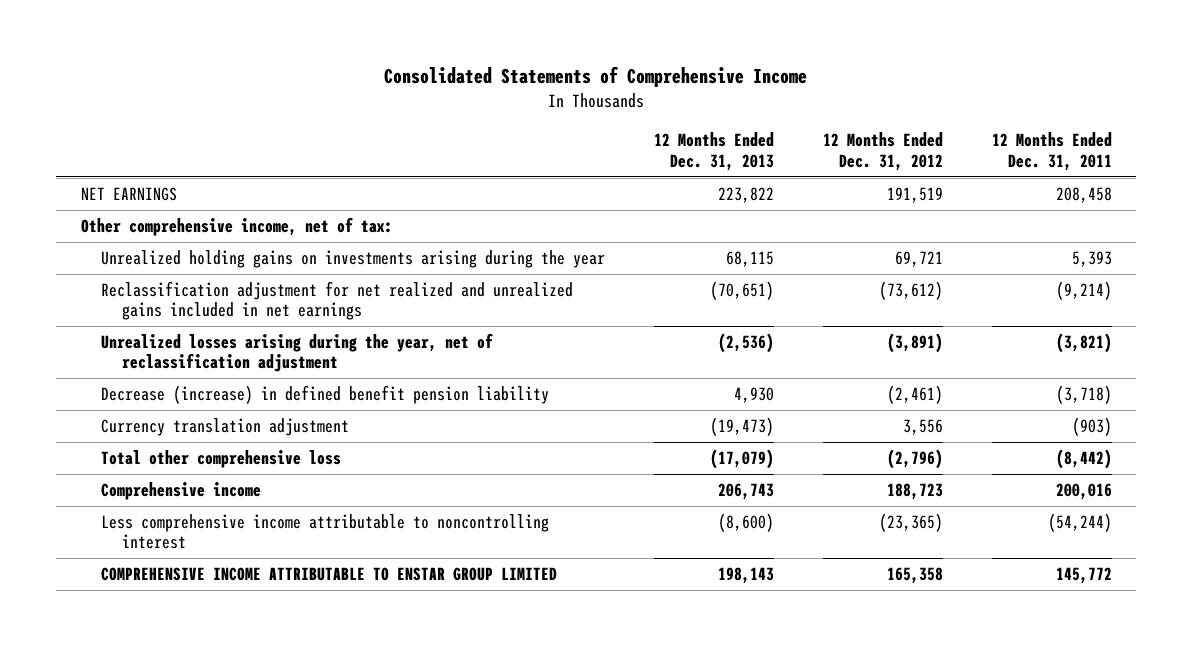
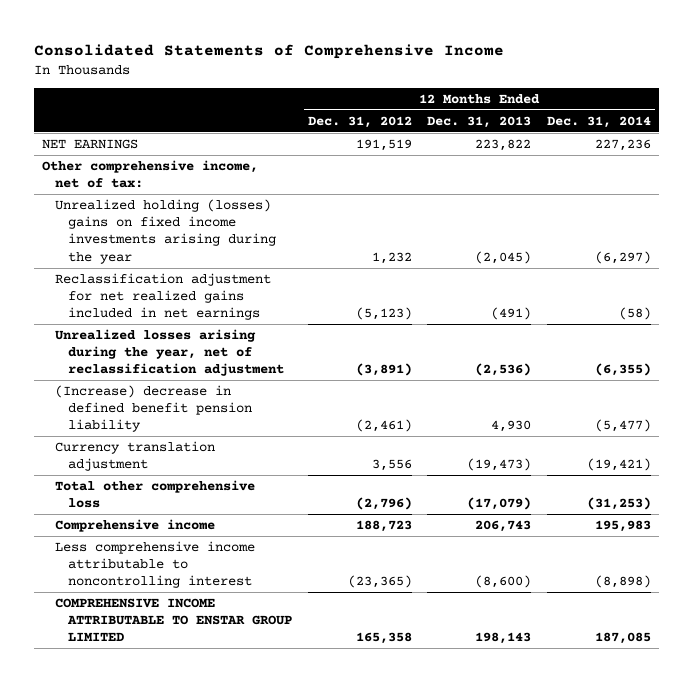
- | 12 Months Ended Dec. 31, 2013 | 12 Months Ended Dec. 31, 2012 | 12 Months Ended Dec. 31, 2011
+ | 12 Months Ended Dec. 31, 2012 | 12 Months Ended Dec. 31, 2013 | 12 Months Ended Dec. 31, 2014
- Unrealized holding gains on investments arising during the year | 68,115 | 69,721 | 5,393
- Reclassification adjustment for net realized and unrealized gains included in net earnings | (70,651) | (73,612) | (9,214)
+ Unrealized holding (losses) gains on fixed income investments arising during the year | 1,232 | (2,045) | (6,297)
+ Reclassification adjustment for net realized gains included in net earnings | (5,123) | (491) | (58)
- Decrease (increase) in defined benefit pension liability | 4,930 | (2,461) | (3,718)
+ (Increase) decrease in defined benefit pension liability | (2,461) | 4,930 | (5,477)

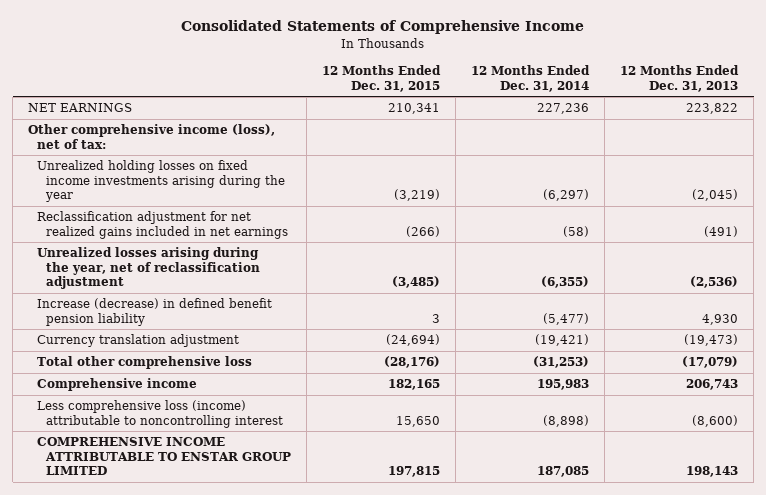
- | 12 Months Ended Dec. 31, 2012 | 12 Months Ended Dec. 31, 2013 | 12 Months Ended Dec. 31, 2014
+ | 12 Months Ended Dec. 31, 2015 | 12 Months Ended Dec. 31, 2014 | 12 Months Ended Dec. 31, 2013
- Other comprehensive income, net of tax:
- Unrealized holding (losses) gains on fixed income investments arising during the year | 1,232 | (2,045) | (6,297)
+ Other comprehensive income (loss), net of tax:
+ Unrealized holding losses on fixed income investments arising during the year | (3,219) | (6,297) | (2,045)
- (Increase) decrease in defined benefit pension liability | (2,461) | 4,930 | (5,477)
+ Increase (decrease) in defined benefit pension liability | 3 | (5,477) | 4,930
- Less comprehensive income attributable to noncontrolling interest | (23,365) | (8,600) | (8,898)
+ Less comprehensive loss (income) attributable to noncontrolling interest | 15,650 | (8,898) | (8,600)

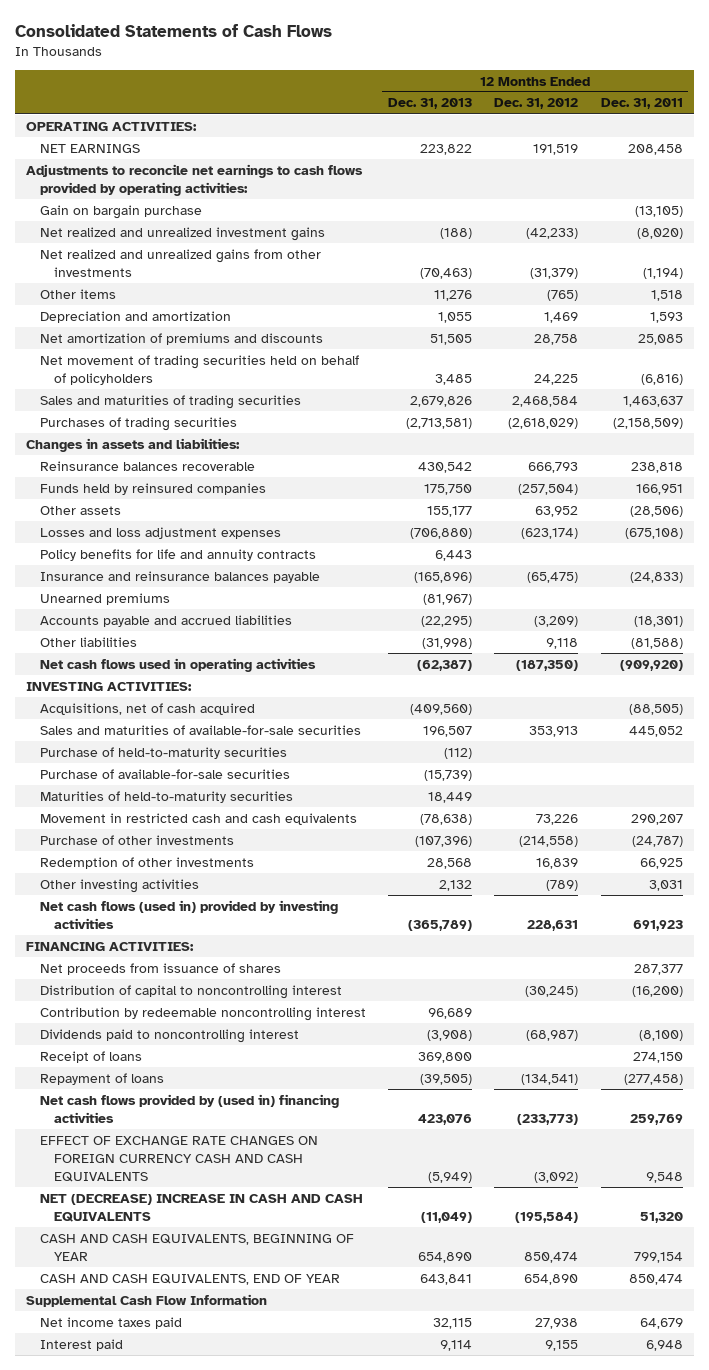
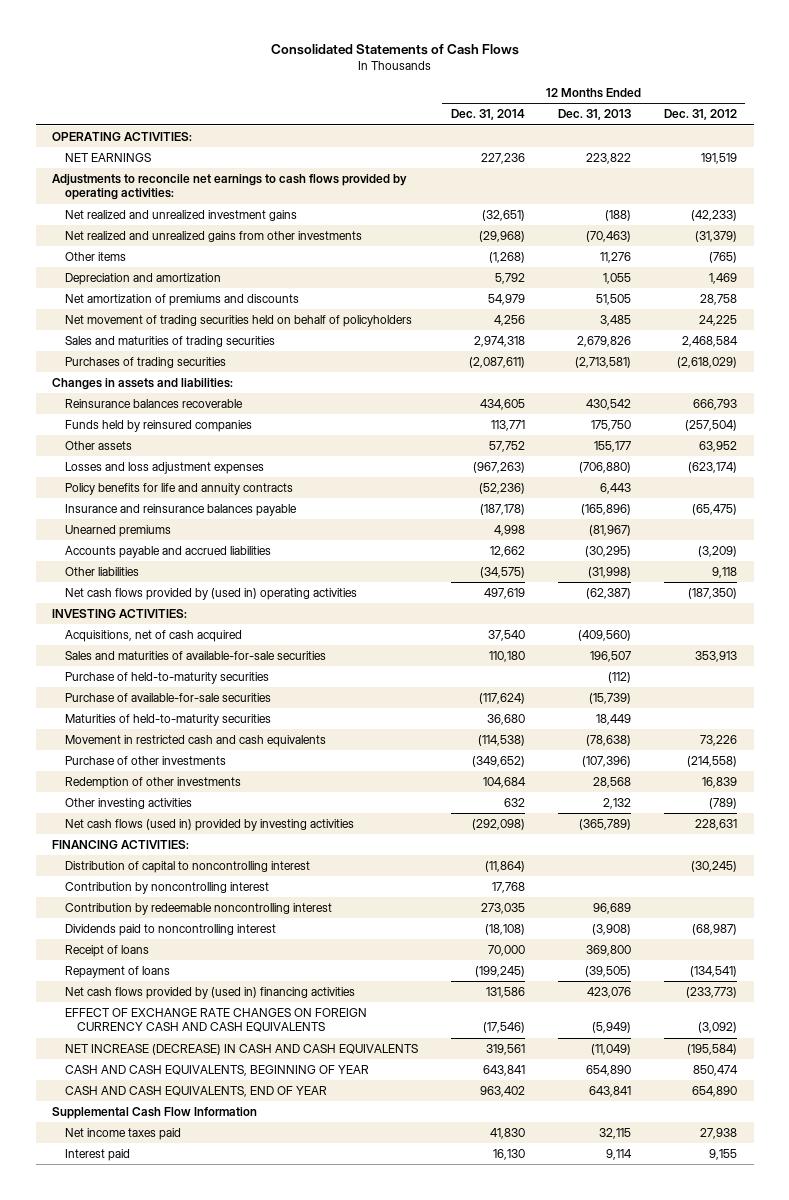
- | 12 Months Ended Dec. 31, 2013 | 12 Months Ended Dec. 31, 2012 | 12 Months Ended Dec. 31, 2011
+ | 12 Months Ended Dec. 31, 2014 | 12 Months Ended Dec. 31, 2013 | 12 Months Ended Dec. 31, 2012
- Gain on bargain purchase | | | (13,105)
- Accounts payable and accrued liabilities | (22,295) | (3,209) | (18,301)
+ Accounts payable and accrued liabilities | 12,662 | (30,295) | (3,209)
- Net cash flows used in operating activities | (62,387) | (187,350) | (909,920)
+ Net cash flows provided by (used in) operating activities | 497,619 | (62,387) | (187,350)
- Net proceeds from issuance of shares | | | 287,377
+ Contribution by noncontrolling interest | 17,768 | |
- NET (DECREASE) INCREASE IN CASH AND CASH EQUIVALENTS | (11,049) | (195,584) | 51,320
+ NET INCREASE (DECREASE) IN CASH AND CASH EQUIVALENTS | 319,561 | (11,049) | (195,584)

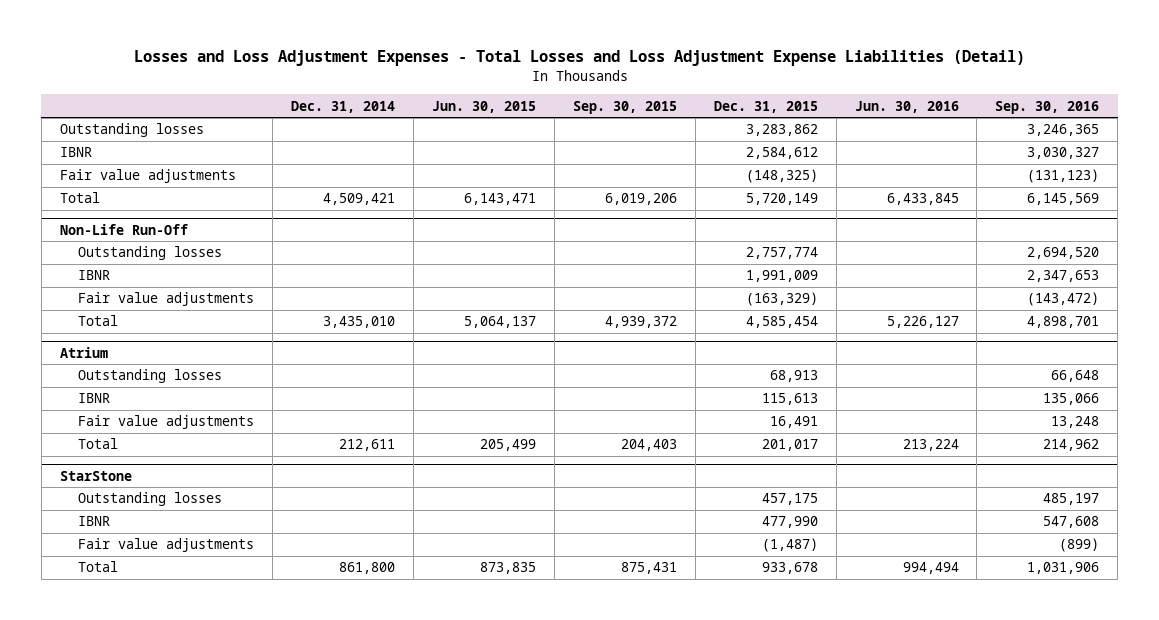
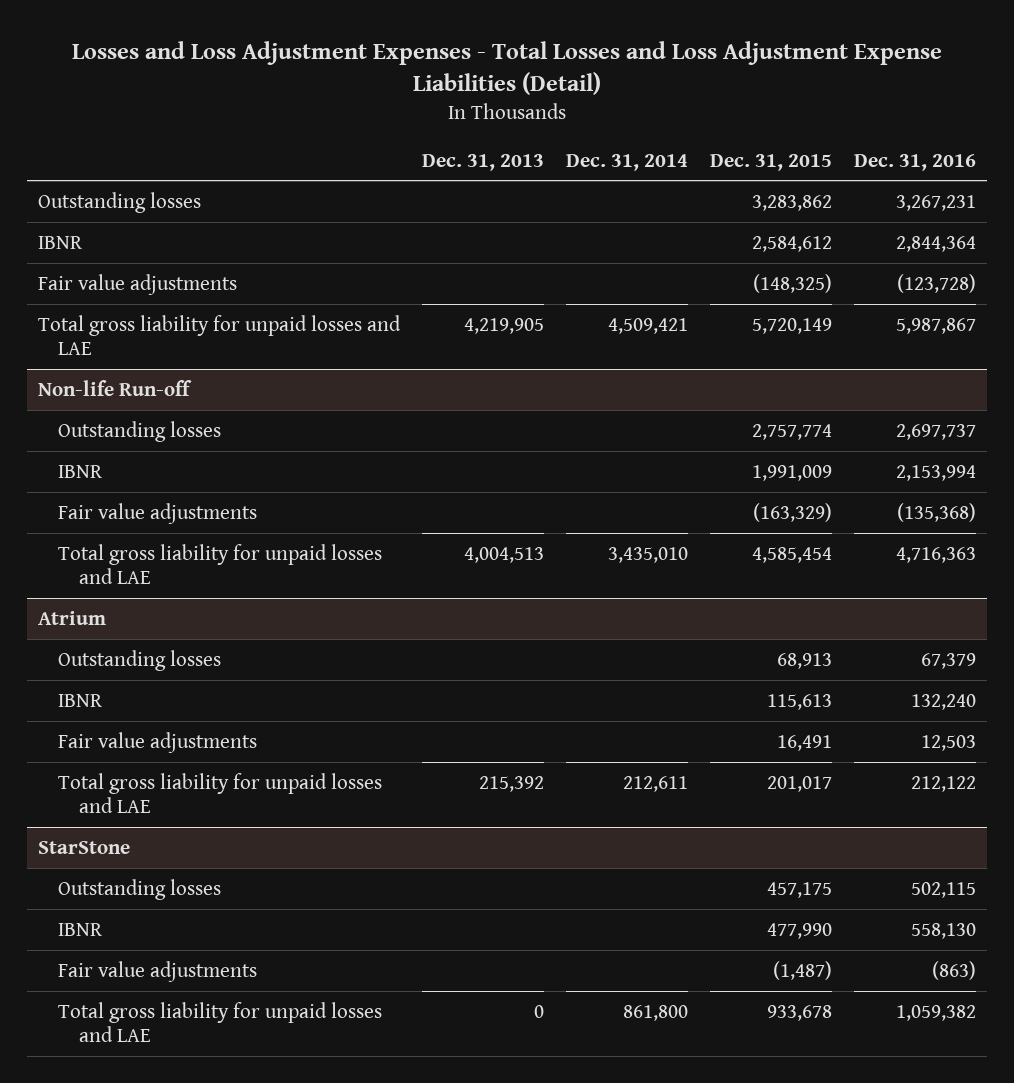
- | Dec. 31, 2014 | Jun. 30, 2015 | Sep. 30, 2015 | Dec. 31, 2015 | Jun. 30, 2016 | Sep. 30, 2016
+ | Dec. 31, 2013 | Dec. 31, 2014 | Dec. 31, 2015 | Dec. 31, 2016
- Total | 4,509,421 | 6,143,471 | 6,019,206 | 5,720,149 | 6,433,845 | 6,145,569
- Non-Life Run-Off
+ Total gross liability for unpaid losses and LAE | 4,219,905 | 4,509,421 | 5,720,149 | 5,987,867
+ Non-life Run-off
- Total | 3,435,010 | 5,064,137 | 4,939,372 | 4,585,454 | 5,226,127 | 4,898,701
+ Total gross liability for unpaid losses and LAE | 4,004,513 | 3,435,010 | 4,585,454 | 4,716,363
@ Atrium
- Total | 212,611 | 205,499 | 204,403 | 201,017 | 213,224 | 214,962
+ Total gross liability for unpaid losses and LAE | 215,392 | 212,611 | 201,017 | 212,122
@ StarStone
- Total | 861,800 | 873,835 | 875,431 | 933,678 | 994,494 | 1,031,906
+ Total gross liability for unpaid losses and LAE | 0 | 861,800 | 933,678 | 1,059,382

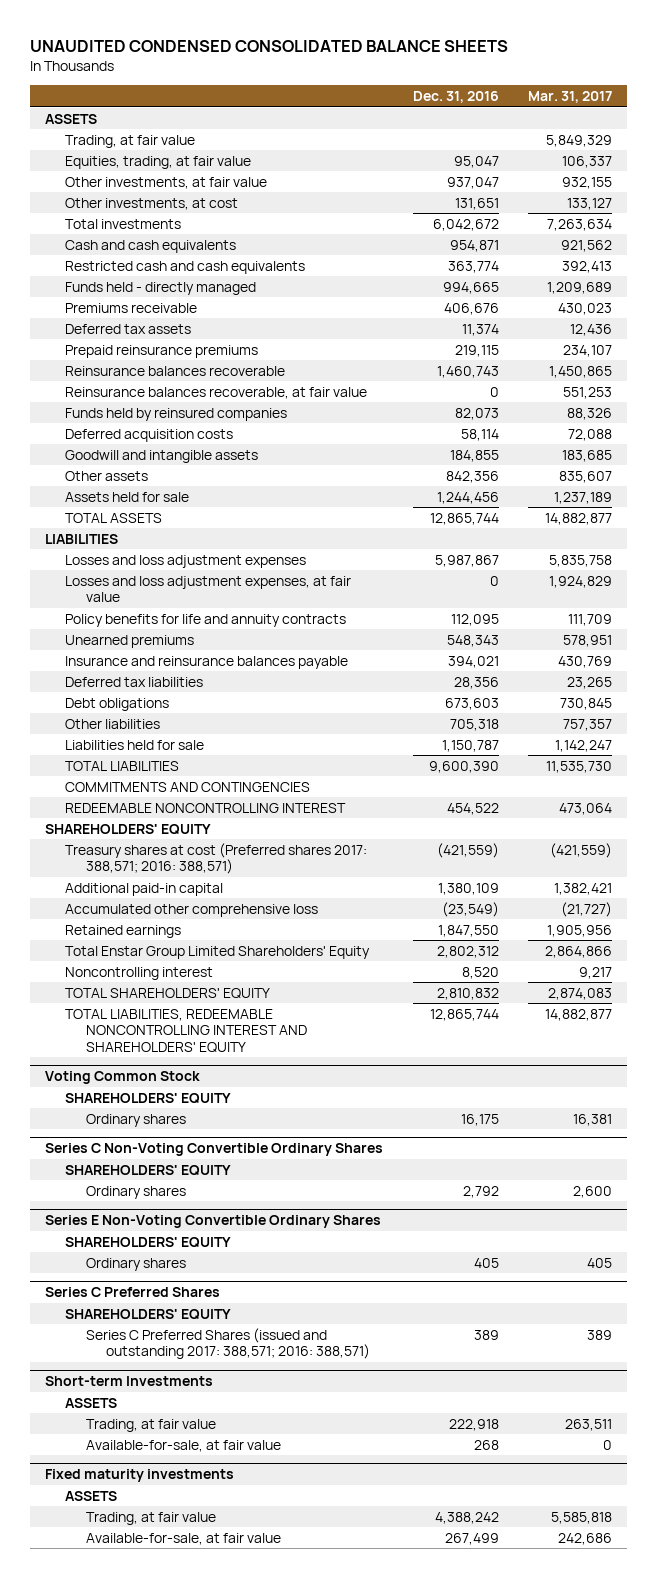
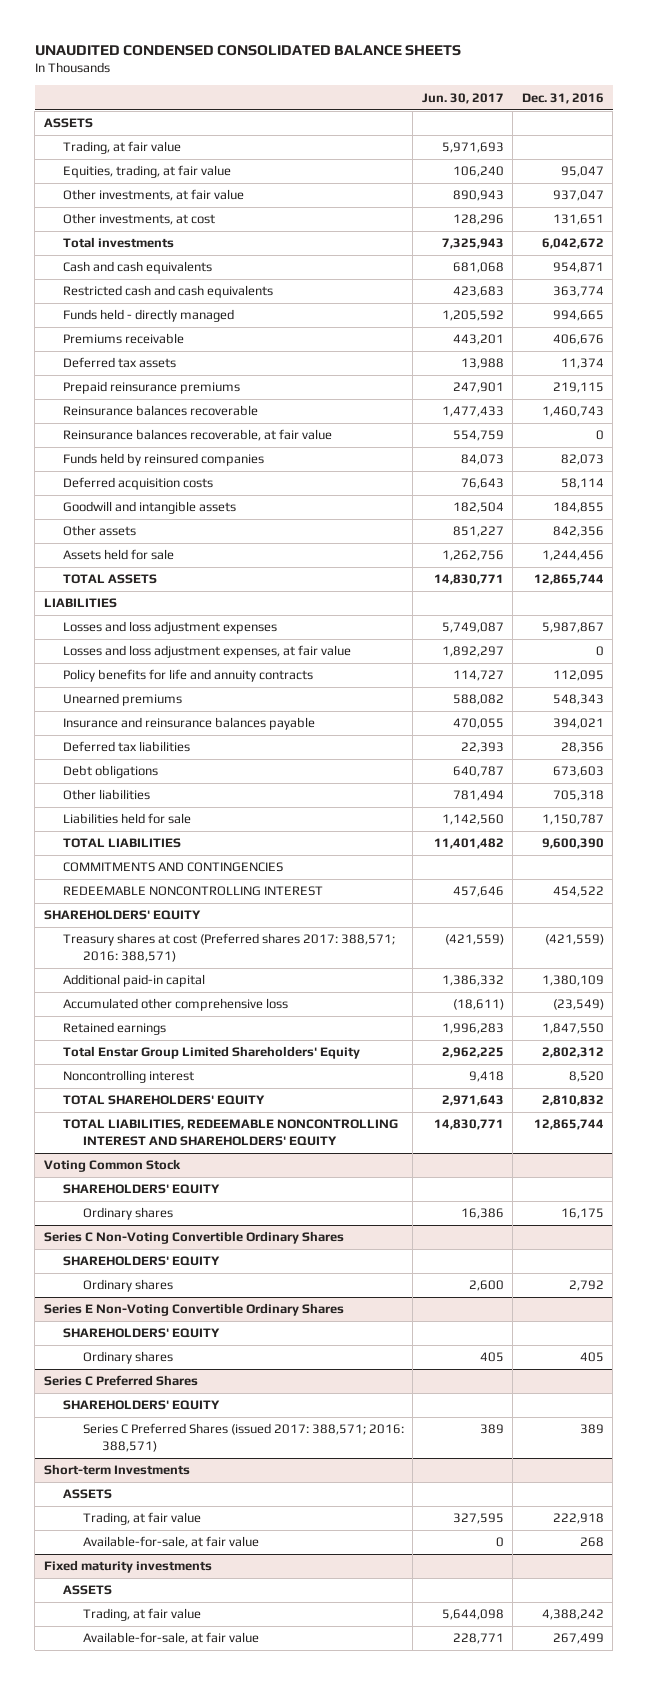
- | Dec. 31, 2016 | Mar. 31, 2017
+ | Jun. 30, 2017 | Dec. 31, 2016
@ Series C Preferred Shares
- Series C Preferred Shares (issued and outstanding 2017: 388,571; 2016: 388,571) | 389 | 389
+ Series C Preferred Shares (issued 2017: 388,571; 2016: 388,571) | 389 | 389

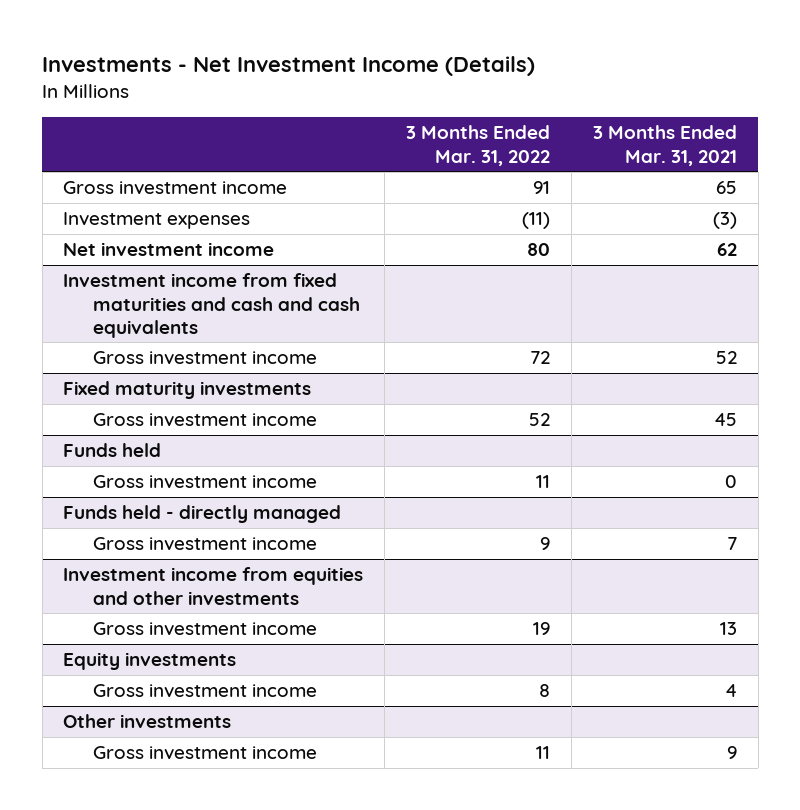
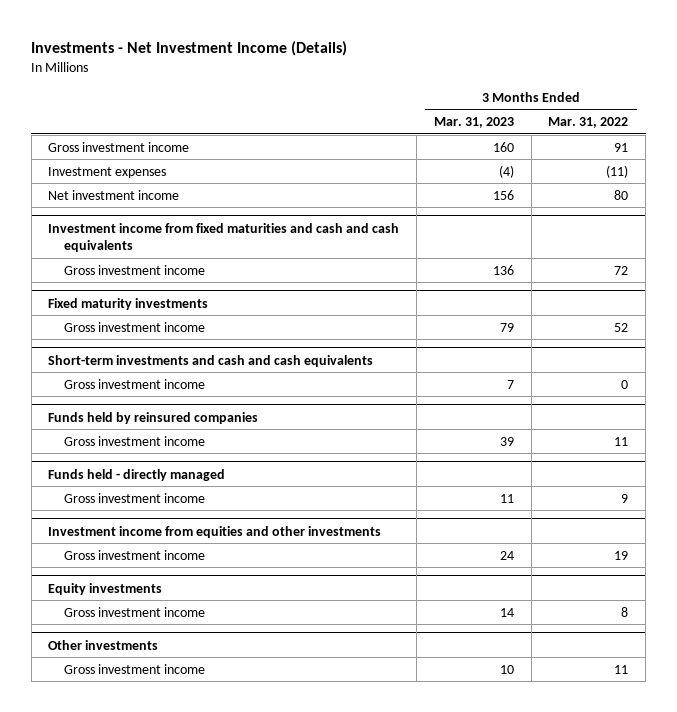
- | 3 Months Ended Mar. 31, 2022 | 3 Months Ended Mar. 31, 2021
+ | 3 Months Ended Mar. 31, 2023 | 3 Months Ended Mar. 31, 2022
- Funds held
+ Short-term investments and cash and cash equivalents
+ Gross investment income | 7 | 0
+ Funds held by reinsured companies

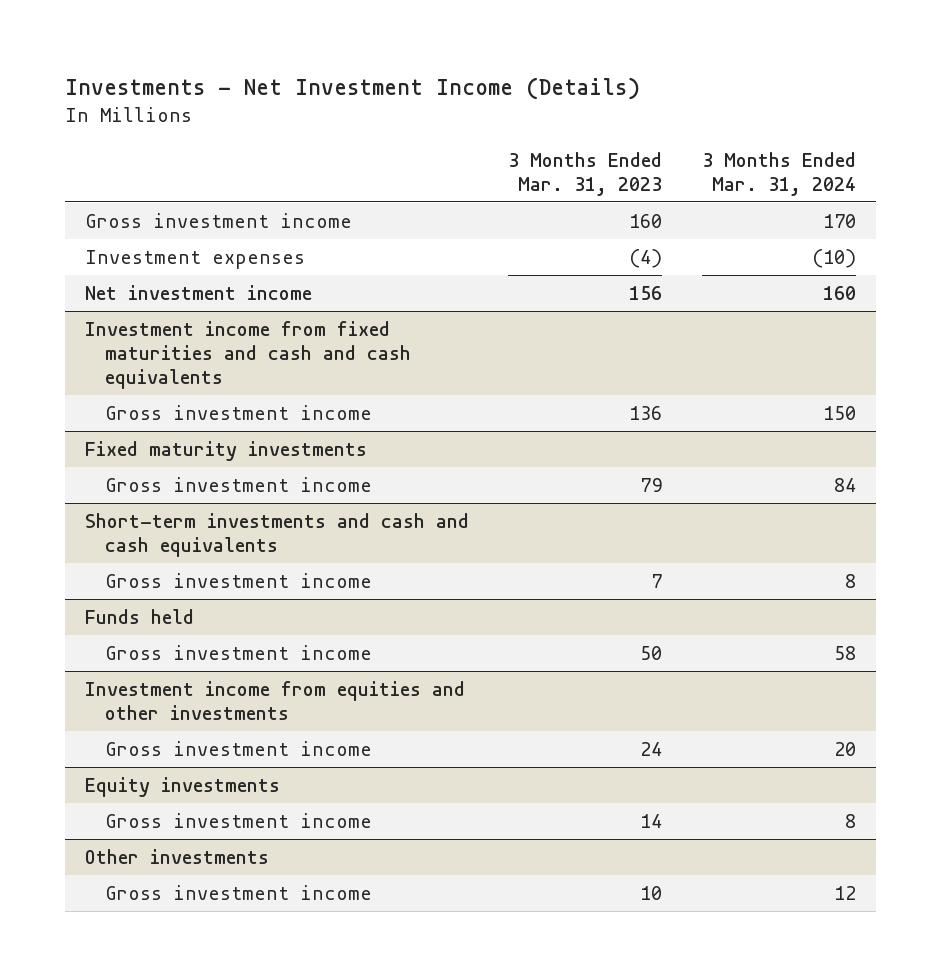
- | 3 Months Ended Mar. 31, 2023 | 3 Months Ended Mar. 31, 2022
+ | 3 Months Ended Mar. 31, 2023 | 3 Months Ended Mar. 31, 2024
- Funds held by reinsured companies
- Gross investment income | 39 | 11
- Funds held - directly managed
- Gross investment income | 11 | 9
+ Funds held
+ Gross investment income | 50 | 58

